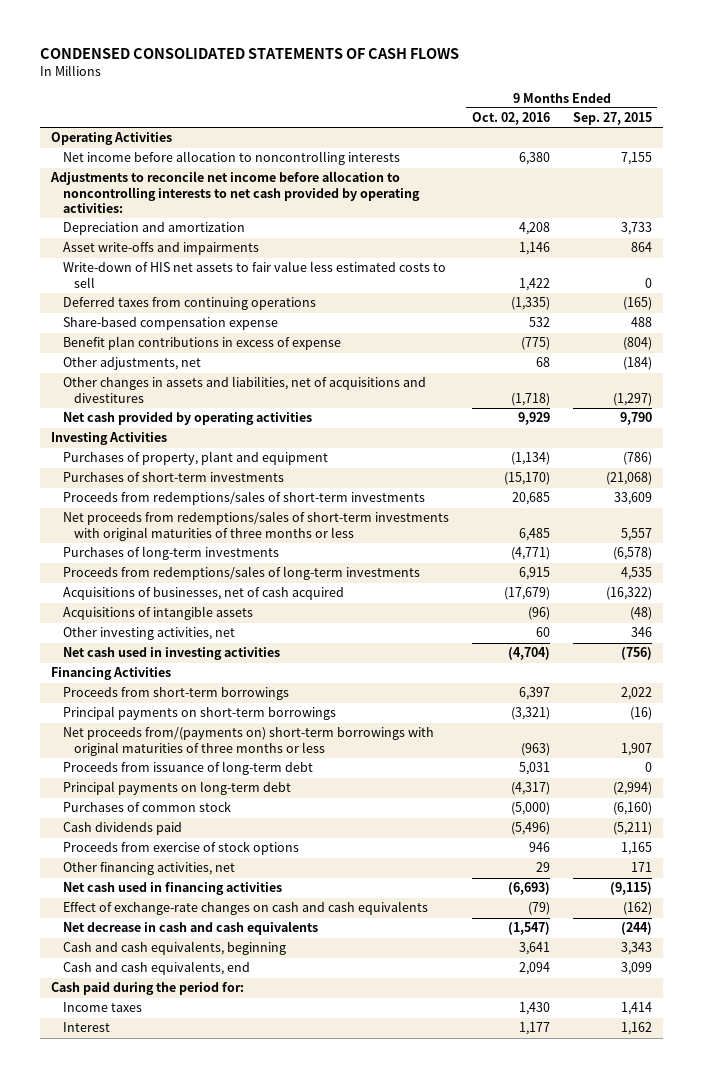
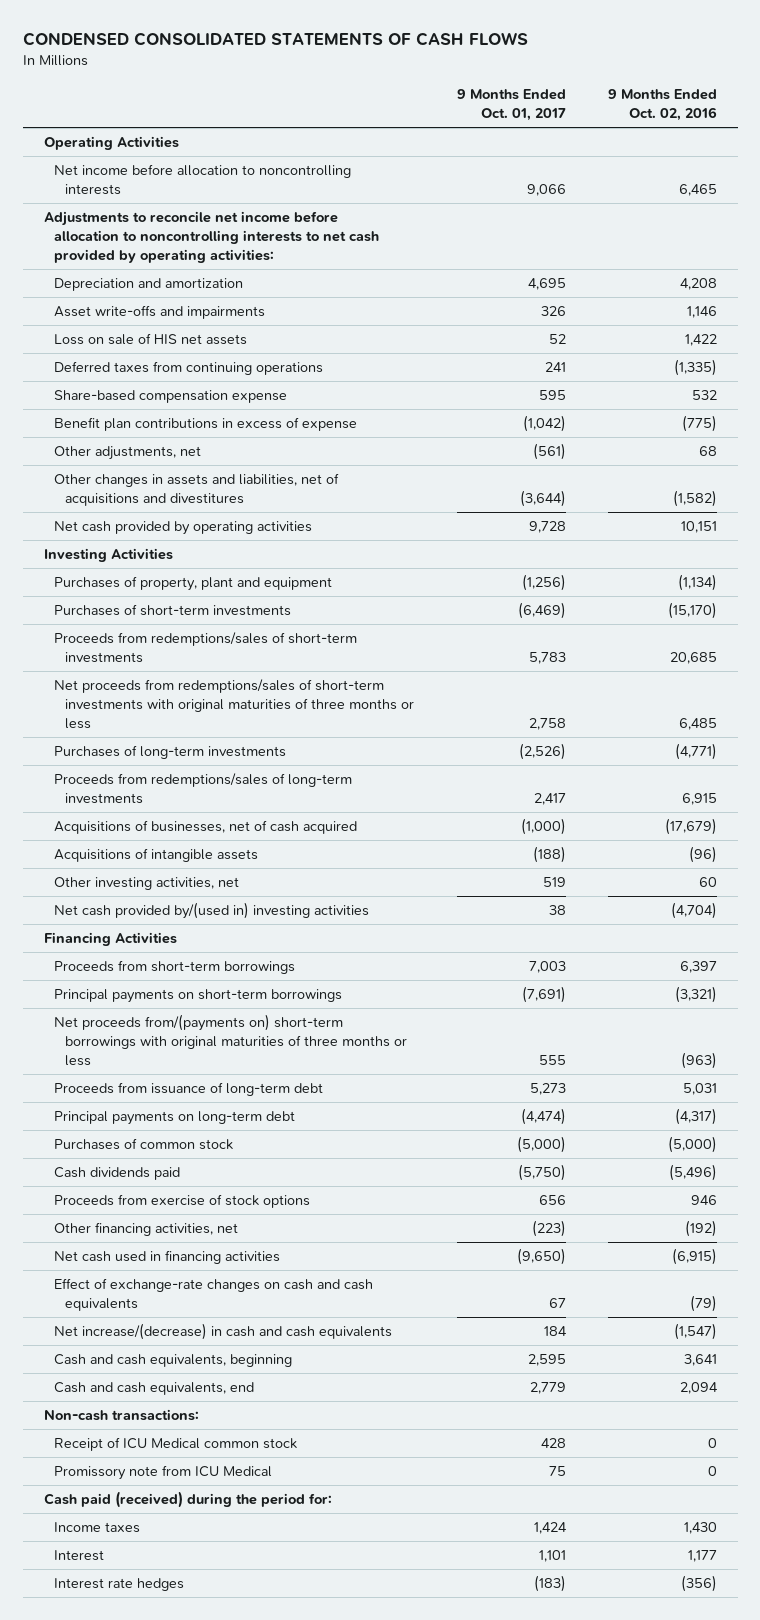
- | 9 Months Ended Oct. 02, 2016 | 9 Months Ended Sep. 27, 2015
+ | 9 Months Ended Oct. 01, 2017 | 9 Months Ended Oct. 02, 2016
- Net income before allocation to noncontrolling interests | 6,380 | 7,155
+ Net income before allocation to noncontrolling interests | 9,066 | 6,465
- Write-down of HIS net assets to fair value less estimated costs to sell | 1,422 | 0
+ Loss on sale of HIS net assets | 52 | 1,422
- Other changes in assets and liabilities, net of acquisitions and divestitures | (1,718) | (1,297)
- Net cash provided by operating activities | 9,929 | 9,790
+ Other changes in assets and liabilities, net of acquisitions and divestitures | (3,644) | (1,582)
+ Net cash provided by operating activities | 9,728 | 10,151
- Net cash used in investing activities | (4,704) | (756)
+ Net cash provided by/(used in) investing activities | 38 | (4,704)
- Other financing activities, net | 29 | 171
- Net cash used in financing activities | (6,693) | (9,115)
+ Other financing activities, net | (223) | (192)
+ Net cash used in financing activities | (9,650) | (6,915)
- Net decrease in cash and cash equivalents | (1,547) | (244)
+ Net increase/(decrease) in cash and cash equivalents | 184 | (1,547)
- Cash paid during the period for:
+ Non-cash transactions:
+ Receipt of ICU Medical common stock | 428 | 0
+ Promissory note from ICU Medical | 75 | 0
+ Cash paid (received) during the period for:
+ Interest rate hedges | (183) | (356)

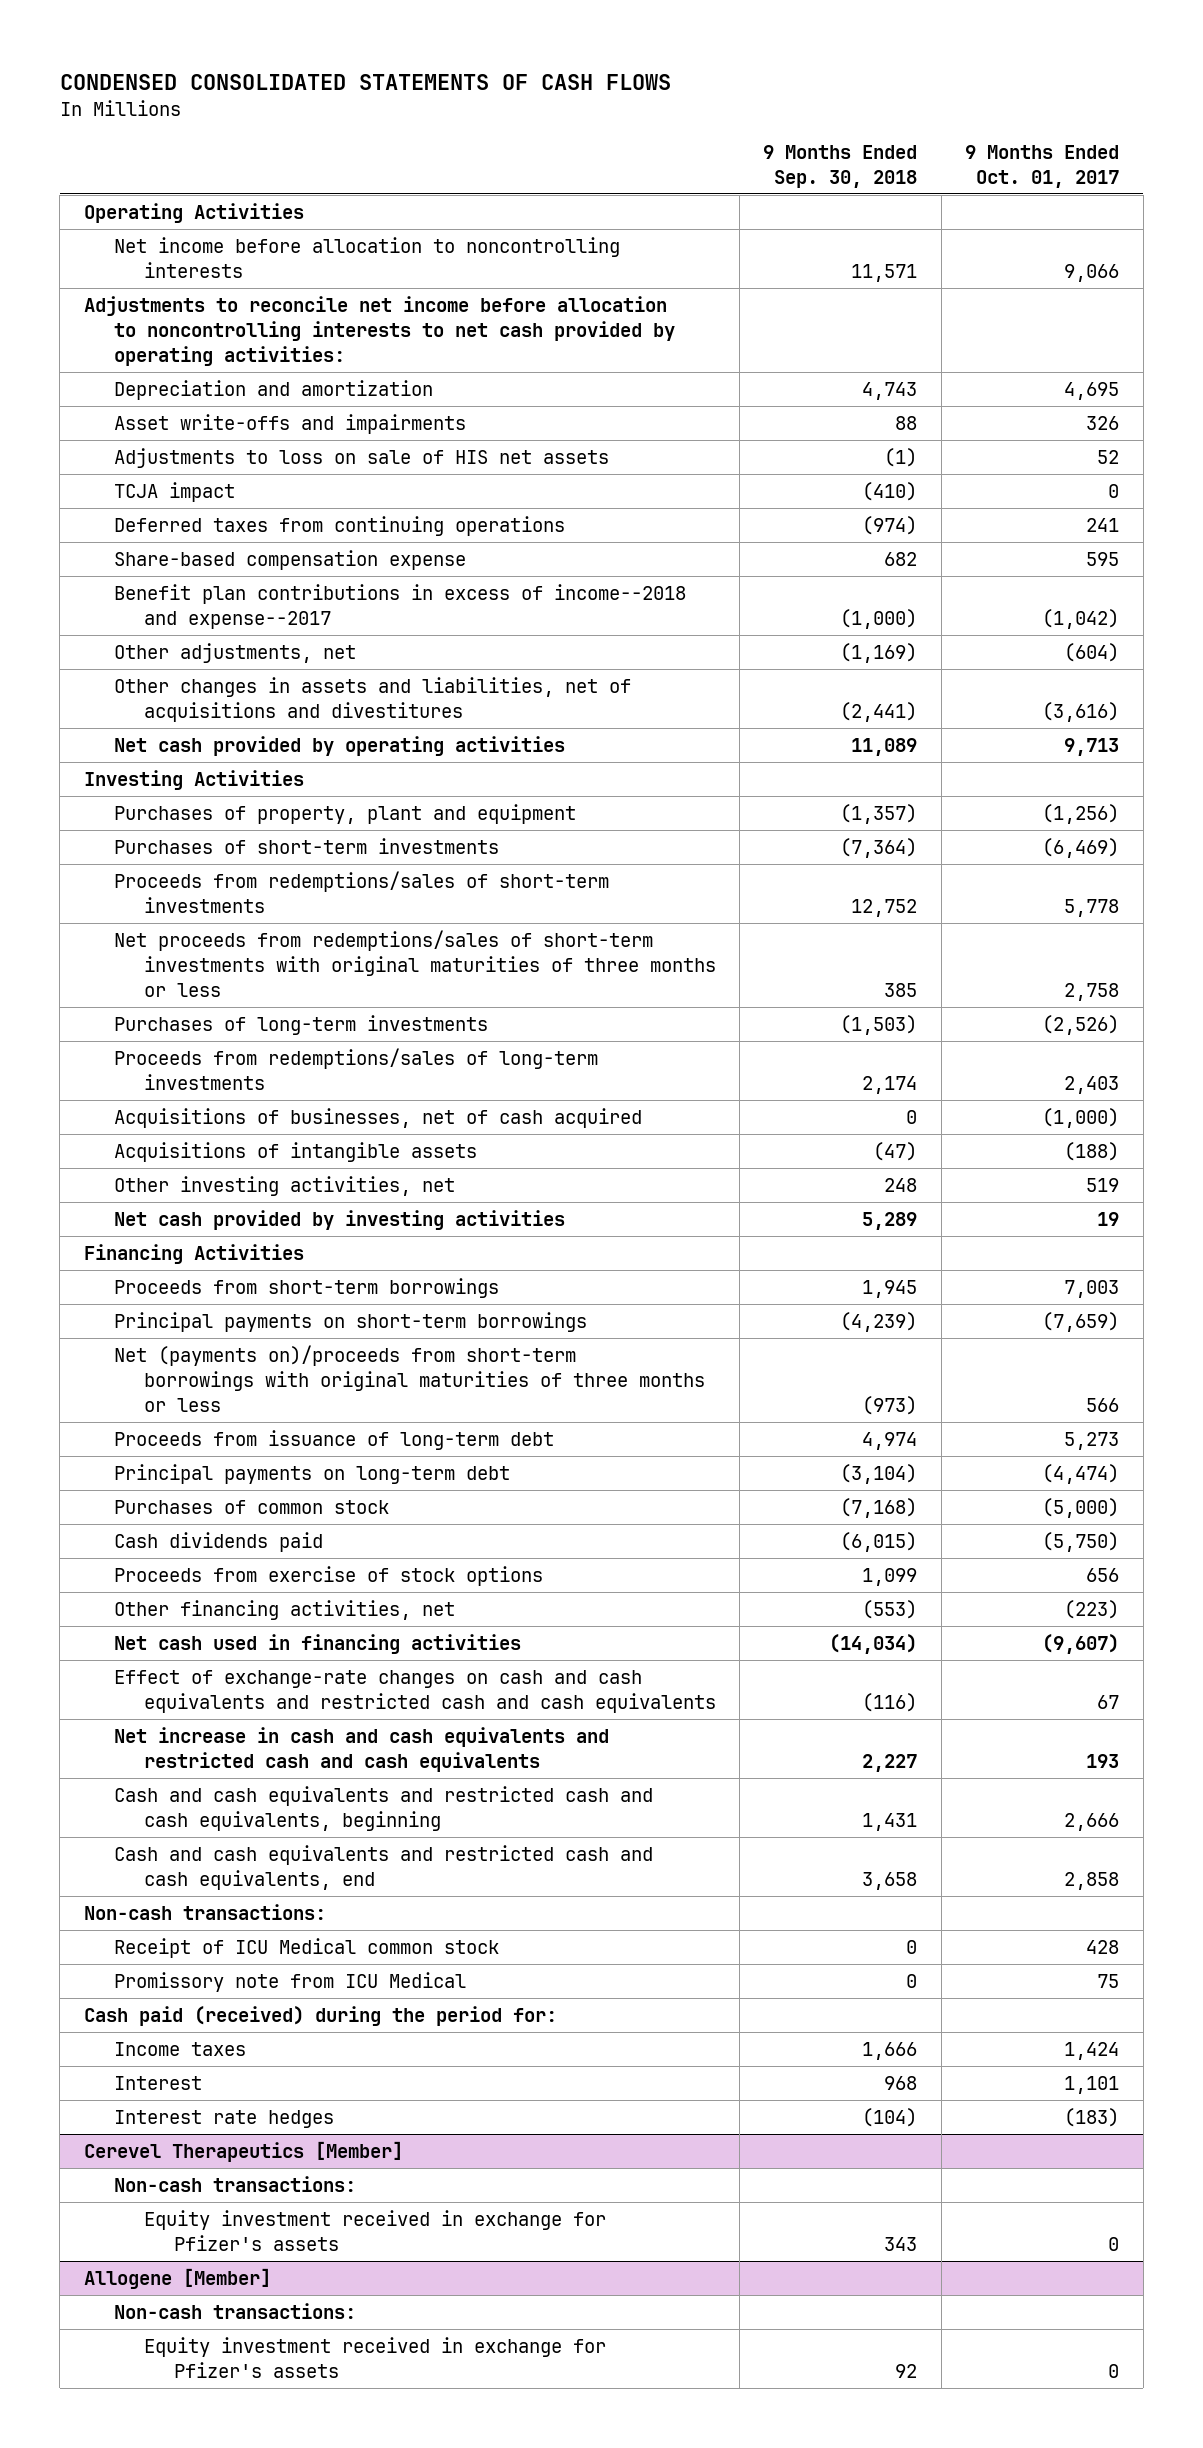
- | 9 Months Ended Oct. 01, 2017 | 9 Months Ended Oct. 02, 2016
+ | 9 Months Ended Sep. 30, 2018 | 9 Months Ended Oct. 01, 2017
- Loss on sale of HIS net assets | 52 | 1,422
+ Adjustments to loss on sale of HIS net assets | (1) | 52
+ TCJA impact | (410) | 0
- Benefit plan contributions in excess of expense | (1,042) | (775)
- Other adjustments, net | (561) | 68
- Other changes in assets and liabilities, net of acquisitions and divestitures | (3,644) | (1,582)
- Net cash provided by operating activities | 9,728 | 10,151
+ Benefit plan contributions in excess of income--2018 and expense--2017 | (1,000) | (1,042)
+ Other adjustments, net | (1,169) | (604)
+ Other changes in assets and liabilities, net of acquisitions and divestitures | (2,441) | (3,616)
+ Net cash provided by operating activities | 11,089 | 9,713
- Proceeds from redemptions/sales of short-term investments | 5,783 | 20,685
+ Proceeds from redemptions/sales of short-term investments | 12,752 | 5,778
- Proceeds from redemptions/sales of long-term investments | 2,417 | 6,915
+ Proceeds from redemptions/sales of long-term investments | 2,174 | 2,403
- Net cash provided by/(used in) investing activities | 38 | (4,704)
+ Net cash provided by investing activities | 5,289 | 19
- Principal payments on short-term borrowings | (7,691) | (3,321)
- Net proceeds from/(payments on) short-term borrowings with original maturities of three months or less | 555 | (963)
+ Principal payments on short-term borrowings | (4,239) | (7,659)
+ Net (payments on)/proceeds from short-term borrowings with original maturities of three months or less | (973) | 566
- Net cash used in financing activities | (9,650) | (6,915)
- Effect of exchange-rate changes on cash and cash equivalents | 67 | (79)
- Net increase/(decrease) in cash and cash equivalents | 184 | (1,547)
- Cash and cash equivalents, beginning | 2,595 | 3,641
- Cash and cash equivalents, end | 2,779 | 2,094
+ Net cash used in financing activities | (14,034) | (9,607)
+ Effect of exchange-rate changes on cash and cash equivalents and restricted cash and cash equivalents | (116) | 67
+ Net increase in cash and cash equivalents and restricted cash and cash equivalents | 2,227 | 193
+ Cash and cash equivalents and restricted cash and cash equivalents, beginning | 1,431 | 2,666
+ Cash and cash equivalents and restricted cash and cash equivalents, end | 3,658 | 2,858
+ Cerevel Therapeutics [Member]
+ Non-cash transactions:
+ Equity investment received in exchange for Pfizer's assets | 343 | 0
+ Allogene [Member]
+ Non-cash transactions:
+ Equity investment received in exchange for Pfizer's assets | 92 | 0

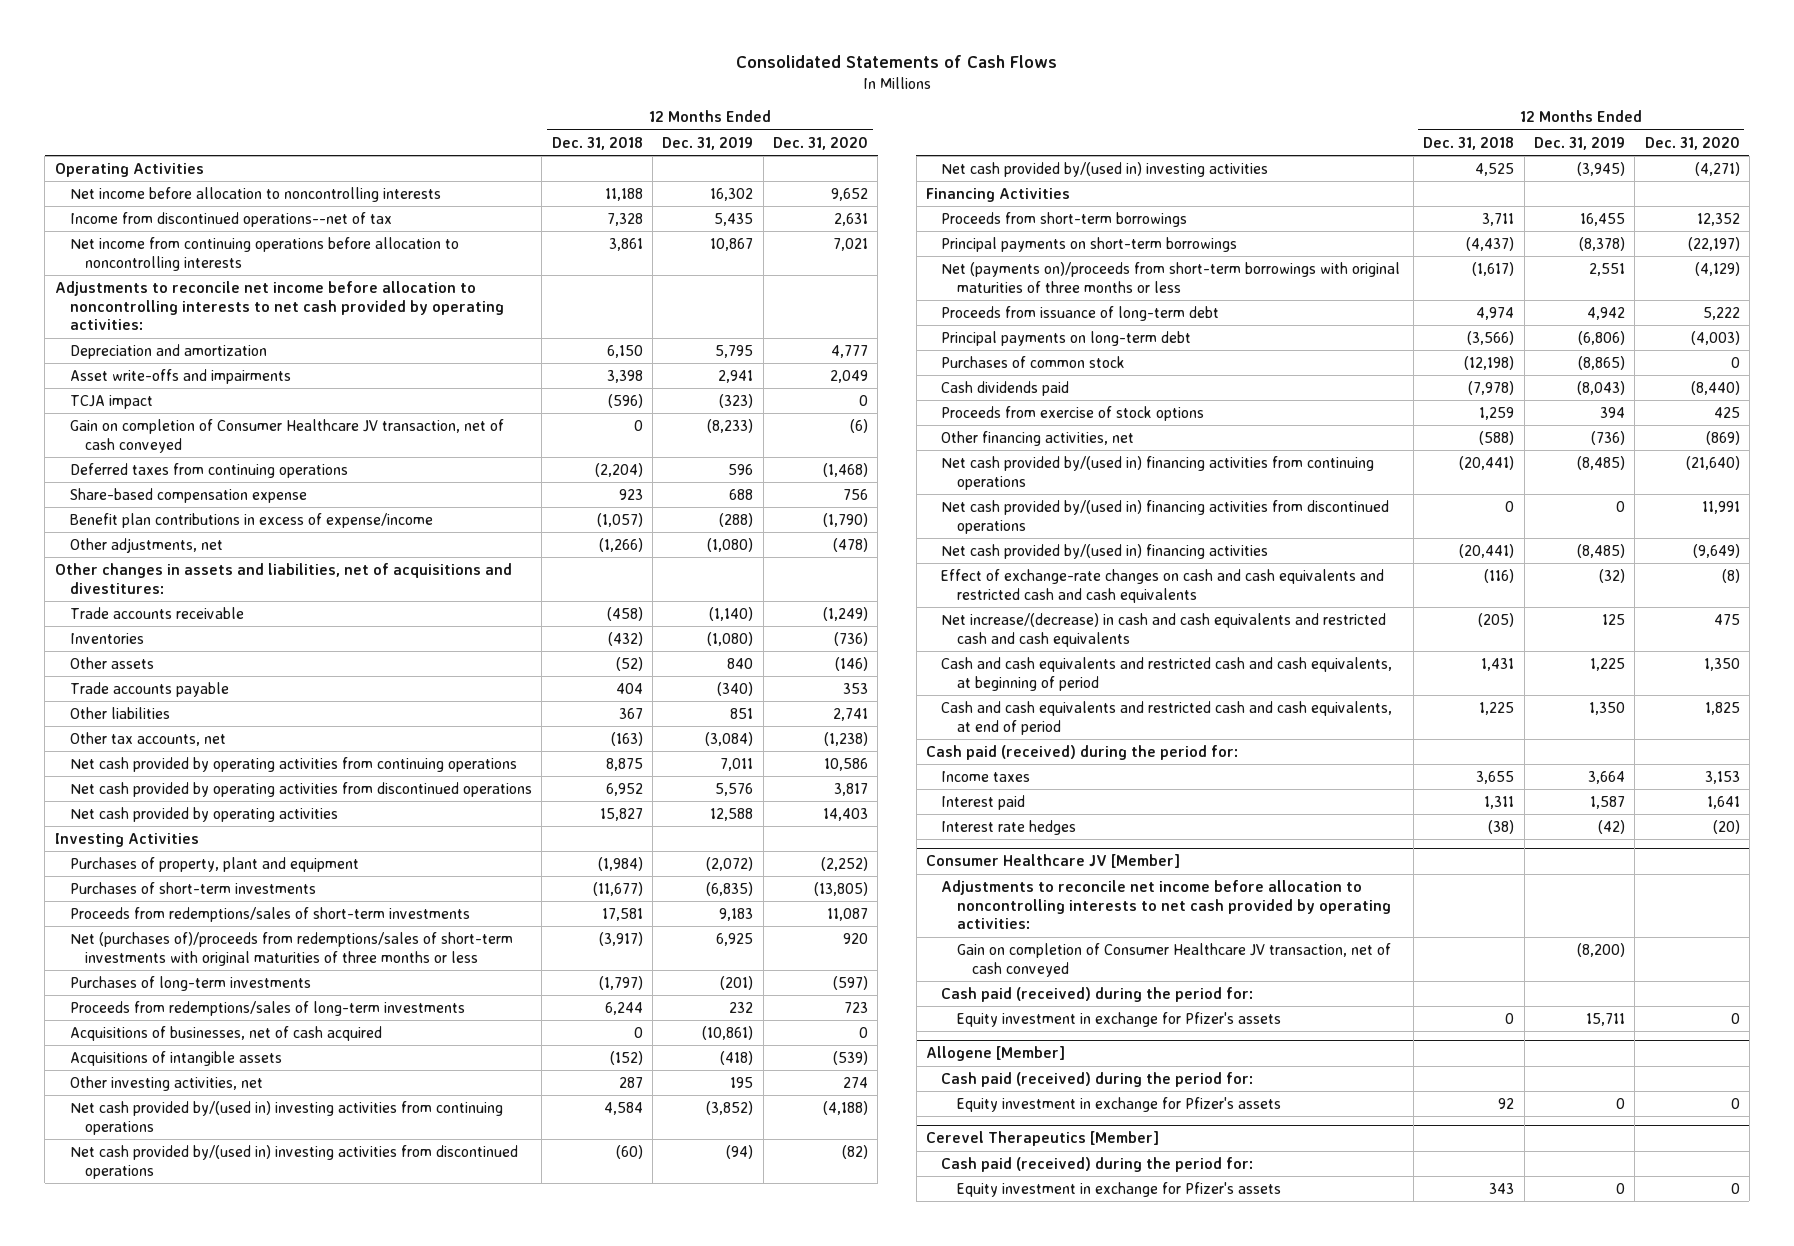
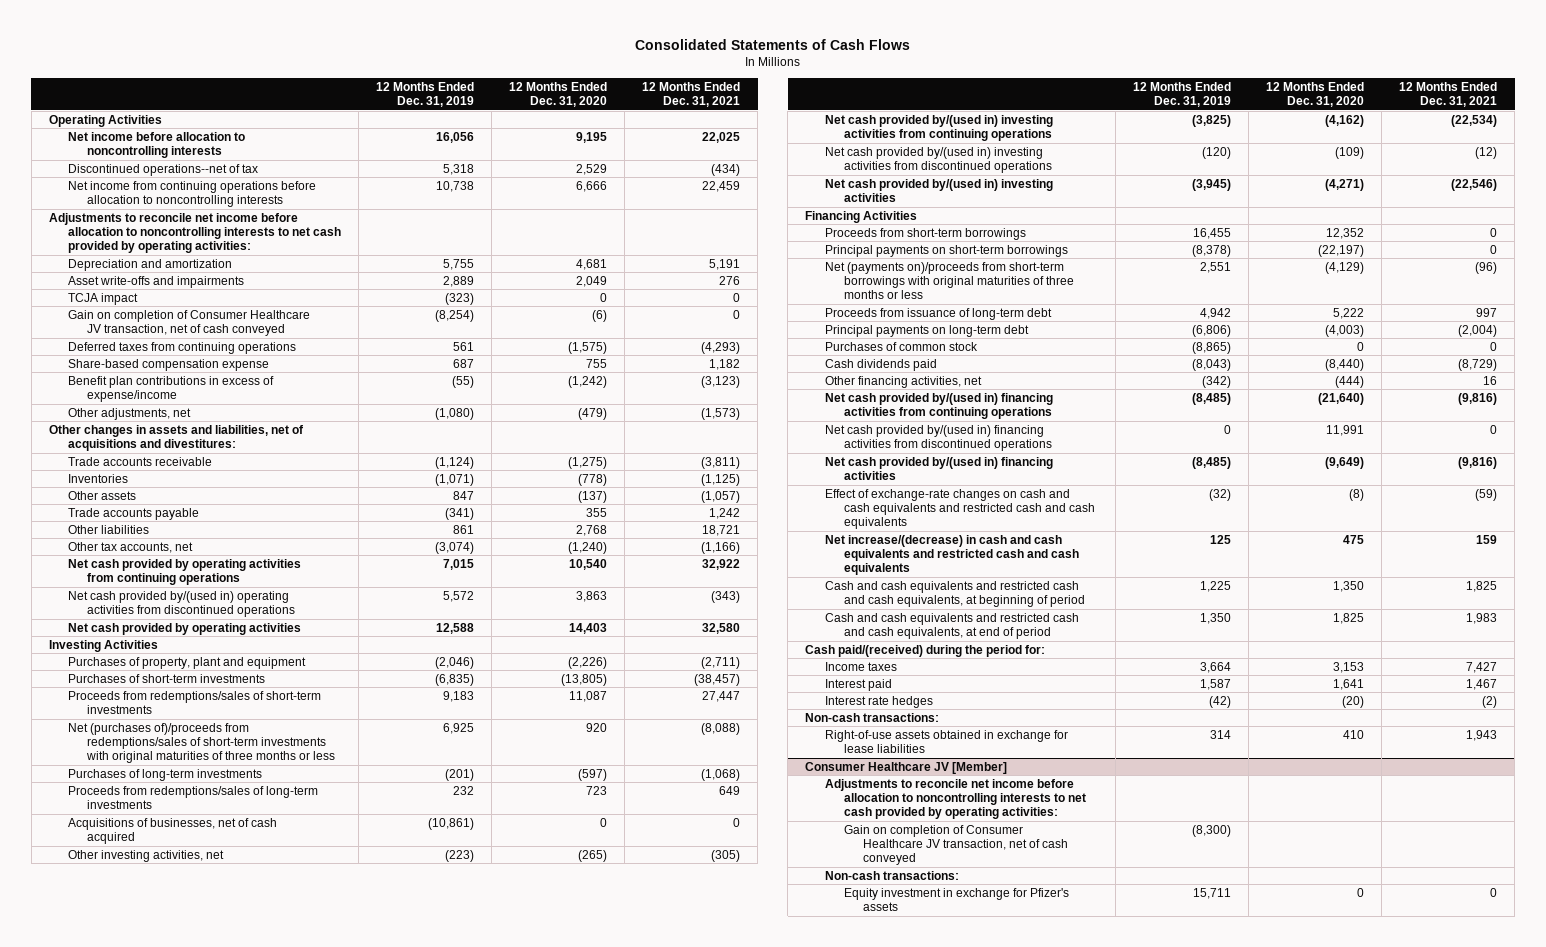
- | 12 Months Ended Dec. 31, 2018 | 12 Months Ended Dec. 31, 2019 | 12 Months Ended Dec. 31, 2020
+ | 12 Months Ended Dec. 31, 2019 | 12 Months Ended Dec. 31, 2020 | 12 Months Ended Dec. 31, 2021
- Net income before allocation to noncontrolling interests | 11,188 | 16,302 | 9,652
- Income from discontinued operations--net of tax | 7,328 | 5,435 | 2,631
- Net income from continuing operations before allocation to noncontrolling interests | 3,861 | 10,867 | 7,021
+ Net income before allocation to noncontrolling interests | 16,056 | 9,195 | 22,025
+ Discontinued operations--net of tax | 5,318 | 2,529 | (434)
+ Net income from continuing operations before allocation to noncontrolling interests | 10,738 | 6,666 | 22,459
- Depreciation and amortization | 6,150 | 5,795 | 4,777
- Asset write-offs and impairments | 3,398 | 2,941 | 2,049
+ Depreciation and amortization | 5,755 | 4,681 | 5,191
+ Asset write-offs and impairments | 2,889 | 2,049 | 276
- Gain on completion of Consumer Healthcare JV transaction, net of cash conveyed | 0 | (8,233) | (6)
- Deferred taxes from continuing operations | (2,204) | 596 | (1,468)
- Share-based compensation expense | 923 | 688 | 756
- Benefit plan contributions in excess of expense/income | (1,057) | (288) | (1,790)
- Other adjustments, net | (1,266) | (1,080) | (478)
+ Gain on completion of Consumer Healthcare JV transaction, net of cash conveyed | (8,254) | (6) | 0
+ Deferred taxes from continuing operations | 561 | (1,575) | (4,293)
+ Share-based compensation expense | 687 | 755 | 1,182
+ Benefit plan contributions in excess of expense/income | (55) | (1,242) | (3,123)
+ Other adjustments, net | (1,080) | (479) | (1,573)
- Trade accounts receivable | (458) | (1,140) | (1,249)
- Inventories | (432) | (1,080) | (736)
- Other assets | (52) | 840 | (146)
- Trade accounts payable | 404 | (340) | 353
- Other liabilities | 367 | 851 | 2,741
- Other tax accounts, net | (163) | (3,084) | (1,238)
- Net cash provided by operating activities from continuing operations | 8,875 | 7,011 | 10,586
- Net cash provided by operating activities from discontinued operations | 6,952 | 5,576 | 3,817
+ Trade accounts receivable | (1,124) | (1,275) | (3,811)
+ Inventories | (1,071) | (778) | (1,125)
+ Other assets | 847 | (137) | (1,057)
+ Trade accounts payable | (341) | 355 | 1,242
+ Other liabilities | 861 | 2,768 | 18,721
+ Other tax accounts, net | (3,074) | (1,240) | (1,166)
+ Net cash provided by operating activities from continuing operations | 7,015 | 10,540 | 32,922
+ Net cash provided by/(used in) operating activities from discontinued operations | 5,572 | 3,863 | (343)
- Purchases of property, plant and equipment | (1,984) | (2,072) | (2,252)
+ Purchases of property, plant and equipment | (2,046) | (2,226) | (2,711)
- Acquisitions of intangible assets | (152) | (418) | (539)
- Other investing activities, net | 287 | 195 | 274
- Net cash provided by/(used in) investing activities from continuing operations | 4,584 | (3,852) | (4,188)
- Net cash provided by/(used in) investing activities from discontinued operations | (60) | (94) | (82)
+ Other investing activities, net | (223) | (265) | (305)
+ Net cash provided by/(used in) investing activities from continuing operations | (3,825) | (4,162) | (22,534)
+ Net cash provided by/(used in) investing activities from discontinued operations | (120) | (109) | (12)
- Proceeds from exercise of stock options | 1,259 | 394 | 425
- Other financing activities, net | (588) | (736) | (869)
+ Other financing activities, net | (342) | (444) | 16
- Cash paid (received) during the period for:
+ Cash paid/(received) during the period for:
+ Non-cash transactions:
+ Right-of-use assets obtained in exchange for lease liabilities | 314 | 410 | 1,943
@ Consumer Healthcare JV [Member]
- Gain on completion of Consumer Healthcare JV transaction, net of cash conveyed | | (8,200) |
- Cash paid (received) during the period for:
+ Gain on completion of Consumer Healthcare JV transaction, net of cash conveyed | (8,300) | |
+ Non-cash transactions:
- Allogene [Member]
- Cash paid (received) during the period for:
- Equity investment in exchange for Pfizer's assets | 92 | 0 | 0
- Cerevel Therapeutics [Member]
- Cash paid (received) during the period for:
- Equity investment in exchange for Pfizer's assets | 343 | 0 | 0

